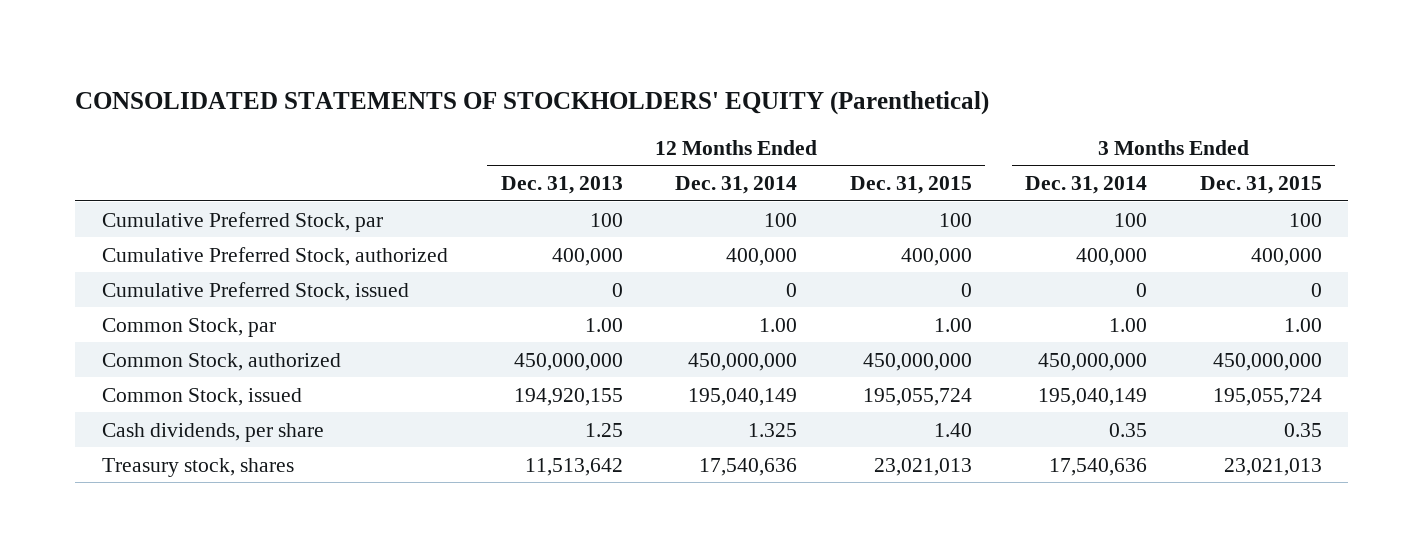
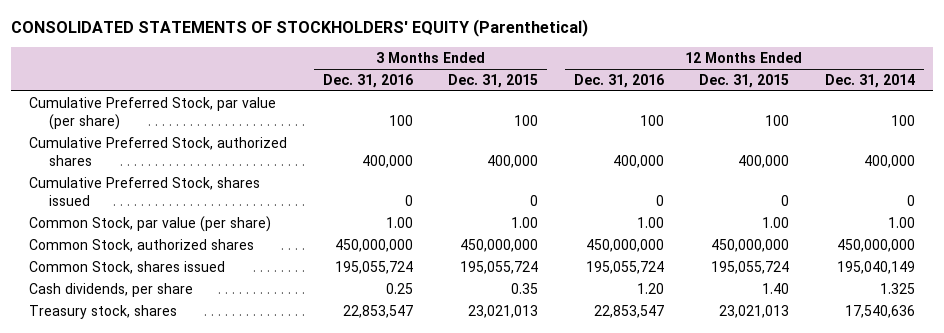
- | 12 Months Ended Dec. 31, 2013 | 12 Months Ended Dec. 31, 2014 | 12 Months Ended Dec. 31, 2015 | 3 Months Ended Dec. 31, 2014 | 3 Months Ended Dec. 31, 2015
+ | 3 Months Ended Dec. 31, 2016 | 3 Months Ended Dec. 31, 2015 | 12 Months Ended Dec. 31, 2016 | 12 Months Ended Dec. 31, 2015 | 12 Months Ended Dec. 31, 2014
- Cumulative Preferred Stock, par | 100 | 100 | 100 | 100 | 100
- Cumulative Preferred Stock, authorized | 400,000 | 400,000 | 400,000 | 400,000 | 400,000
- Cumulative Preferred Stock, issued | 0 | 0 | 0 | 0 | 0
- Common Stock, par | 1.00 | 1.00 | 1.00 | 1.00 | 1.00
- Common Stock, authorized | 450,000,000 | 450,000,000 | 450,000,000 | 450,000,000 | 450,000,000
- Common Stock, issued | 194,920,155 | 195,040,149 | 195,055,724 | 195,040,149 | 195,055,724
+ Cumulative Preferred Stock, par value (per share) | 100 | 100 | 100 | 100 | 100
+ Cumulative Preferred Stock, authorized shares | 400,000 | 400,000 | 400,000 | 400,000 | 400,000
+ Cumulative Preferred Stock, shares issued | 0 | 0 | 0 | 0 | 0
+ Common Stock, par value (per share) | 1.00 | 1.00 | 1.00 | 1.00 | 1.00
+ Common Stock, authorized shares | 450,000,000 | 450,000,000 | 450,000,000 | 450,000,000 | 450,000,000
+ Common Stock, shares issued | 195,055,724 | 195,055,724 | 195,055,724 | 195,055,724 | 195,040,149

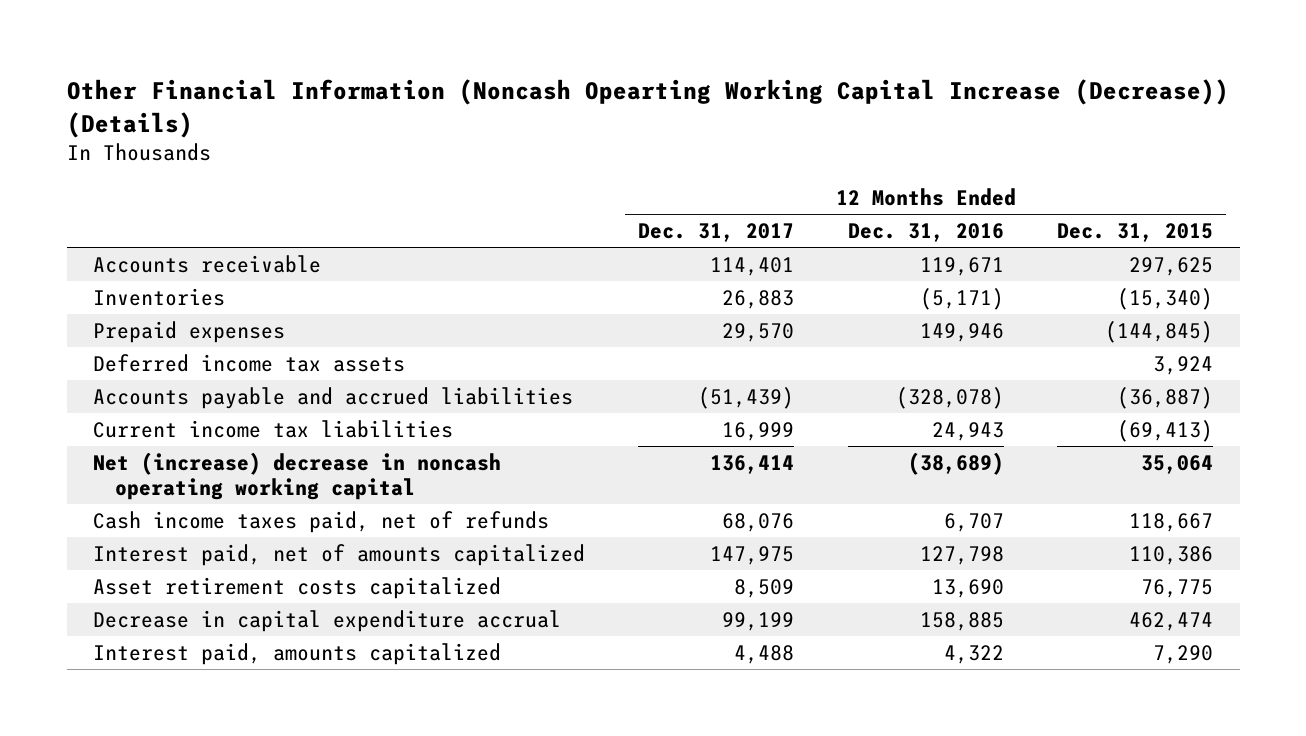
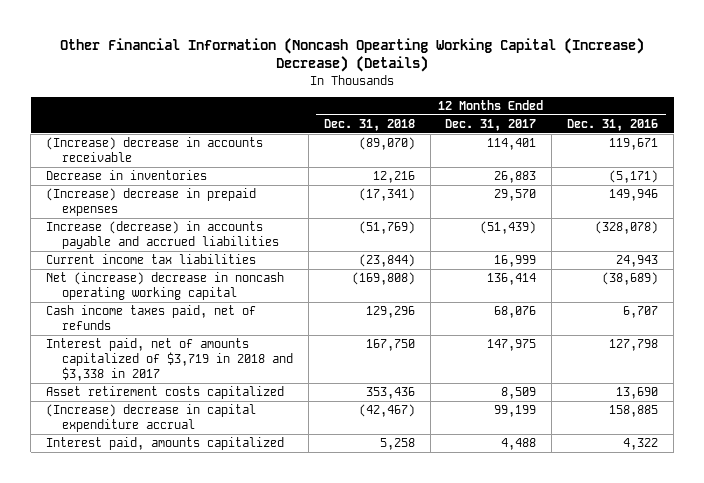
- Other Financial Information (Noncash Opearting Working Capital Increase (Decrease)) (Details)
+ Other Financial Information (Noncash Opearting Working Capital (Increase) Decrease) (Details)
- | 12 Months Ended Dec. 31, 2017 | 12 Months Ended Dec. 31, 2016 | 12 Months Ended Dec. 31, 2015
+ | 12 Months Ended Dec. 31, 2018 | 12 Months Ended Dec. 31, 2017 | 12 Months Ended Dec. 31, 2016
- Accounts receivable | 114,401 | 119,671 | 297,625
- Inventories | 26,883 | (5,171) | (15,340)
- Prepaid expenses | 29,570 | 149,946 | (144,845)
- Deferred income tax assets | | | 3,924
- Accounts payable and accrued liabilities | (51,439) | (328,078) | (36,887)
+ (Increase) decrease in accounts receivable | (89,070) | 114,401 | 119,671
+ Decrease in inventories | 12,216 | 26,883 | (5,171)
+ (Increase) decrease in prepaid expenses | (17,341) | 29,570 | 149,946
+ Increase (decrease) in accounts payable and accrued liabilities | (51,769) | (51,439) | (328,078)
- Interest paid, net of amounts capitalized | 147,975 | 127,798 | 110,386
+ Interest paid, net of amounts capitalized of $3,719 in 2018 and $3,338 in 2017 | 167,750 | 147,975 | 127,798
- Decrease in capital expenditure accrual | 99,199 | 158,885 | 462,474
+ (Increase) decrease in capital expenditure accrual | (42,467) | 99,199 | 158,885

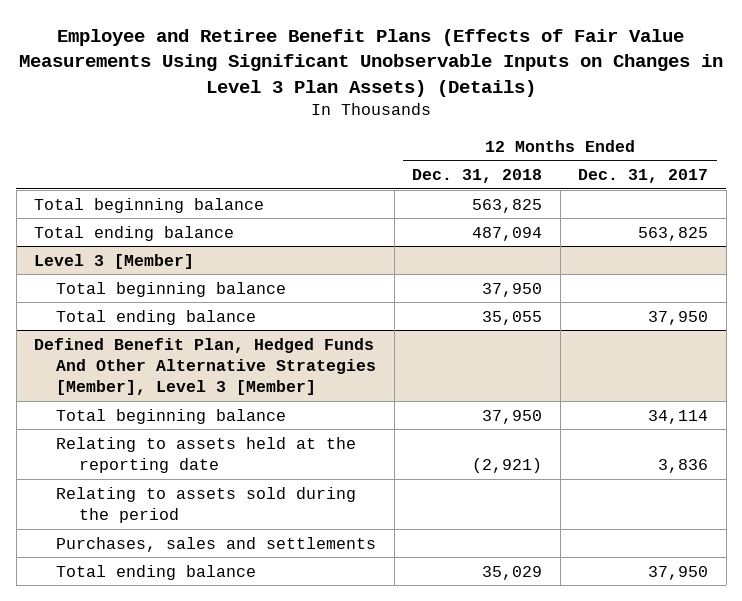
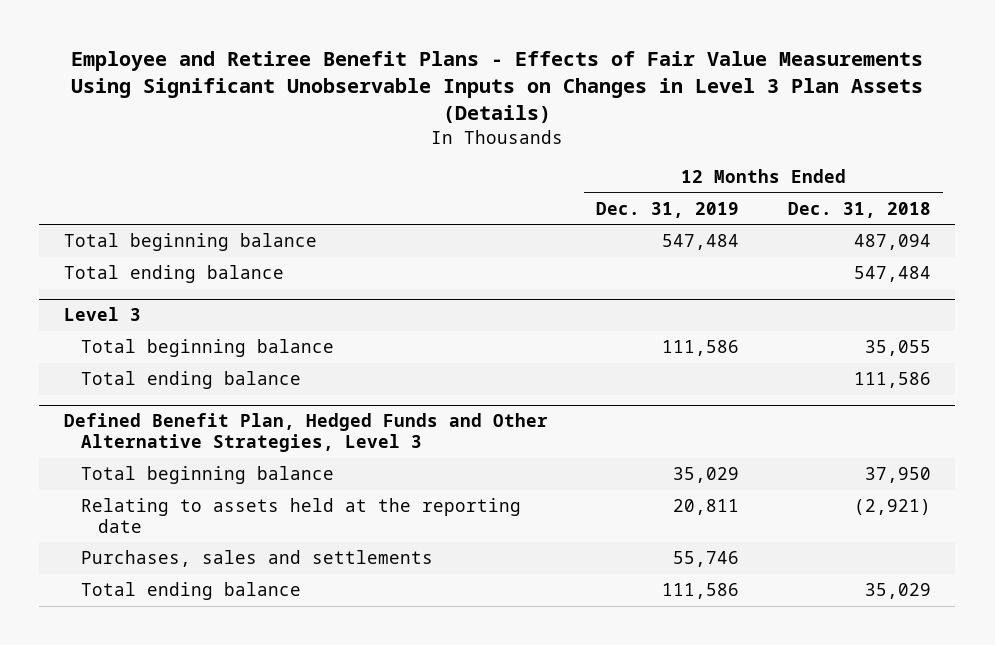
- Employee and Retiree Benefit Plans (Effects of Fair Value Measurements Using Significant Unobservable Inputs on Changes in Level 3 Plan Assets) (Details)
+ Employee and Retiree Benefit Plans - Effects of Fair Value Measurements Using Significant Unobservable Inputs on Changes in Level 3 Plan Assets (Details)
- | 12 Months Ended Dec. 31, 2018 | 12 Months Ended Dec. 31, 2017
+ | 12 Months Ended Dec. 31, 2019 | 12 Months Ended Dec. 31, 2018
- Total beginning balance | 563,825 |
- Total ending balance | 487,094 | 563,825
- Level 3 [Member]
- Total beginning balance | 37,950 |
- Total ending balance | 35,055 | 37,950
- Defined Benefit Plan, Hedged Funds And Other Alternative Strategies [Member], Level 3 [Member]
+ Total beginning balance | 547,484 | 487,094
+ Total ending balance | | 547,484
+ Level 3
+ Total beginning balance | 111,586 | 35,055
+ Total ending balance | | 111,586
+ Defined Benefit Plan, Hedged Funds and Other Alternative Strategies, Level 3
- Relating to assets sold during the period

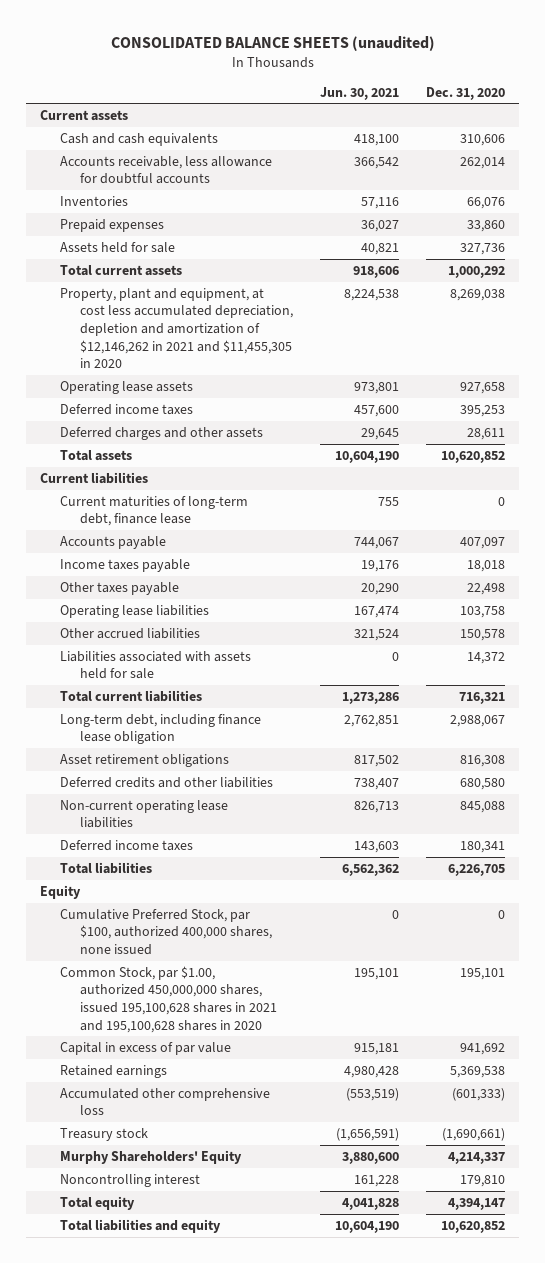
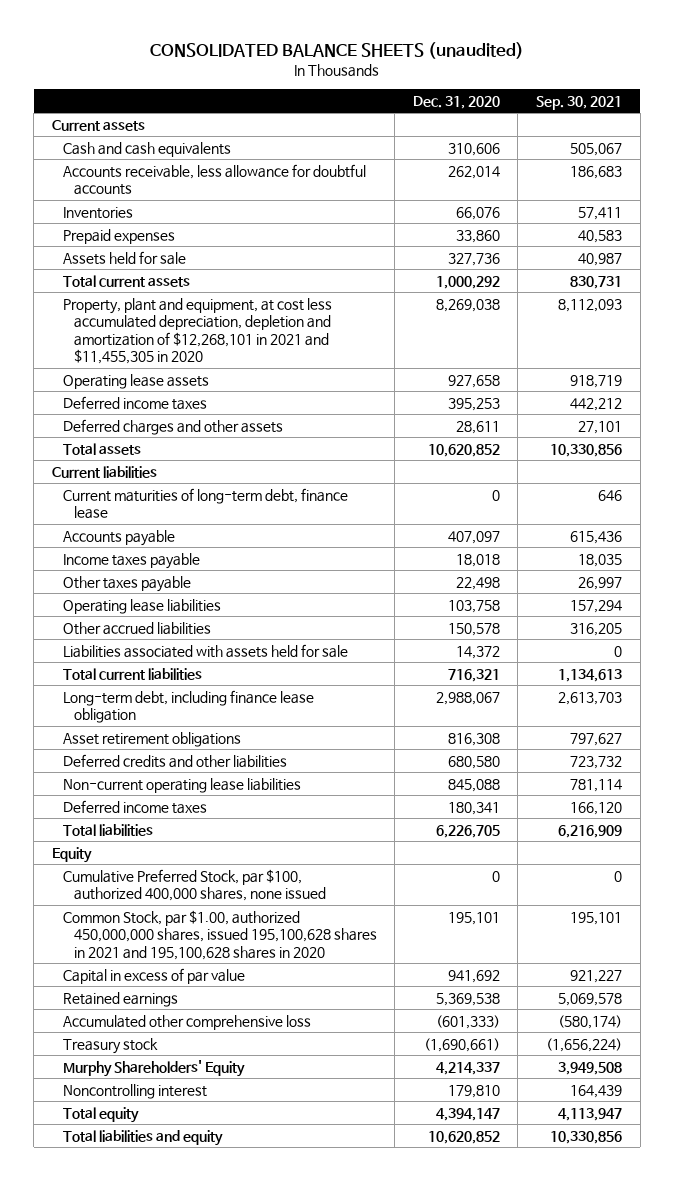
- | Jun. 30, 2021 | Dec. 31, 2020
+ | Dec. 31, 2020 | Sep. 30, 2021
- Property, plant and equipment, at cost less accumulated depreciation, depletion and amortization of $12,146,262 in 2021 and $11,455,305 in 2020 | 8,224,538 | 8,269,038
+ Property, plant and equipment, at cost less accumulated depreciation, depletion and amortization of $12,268,101 in 2021 and $11,455,305 in 2020 | 8,269,038 | 8,112,093

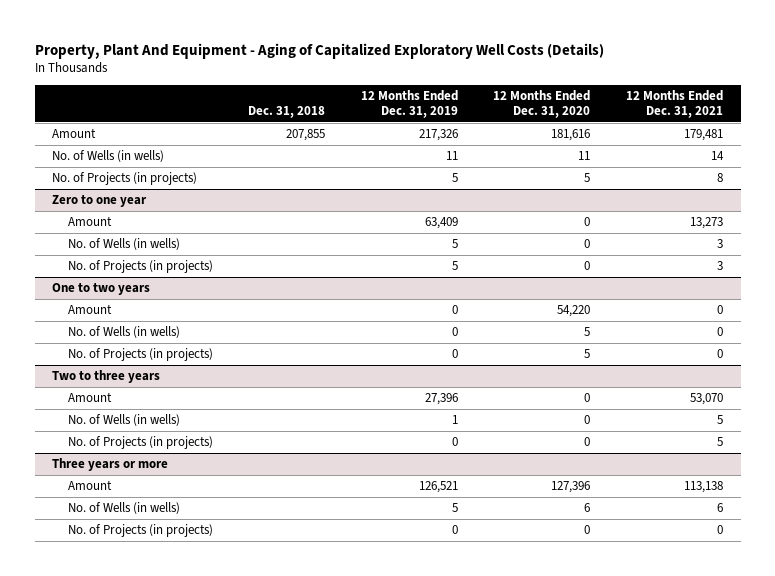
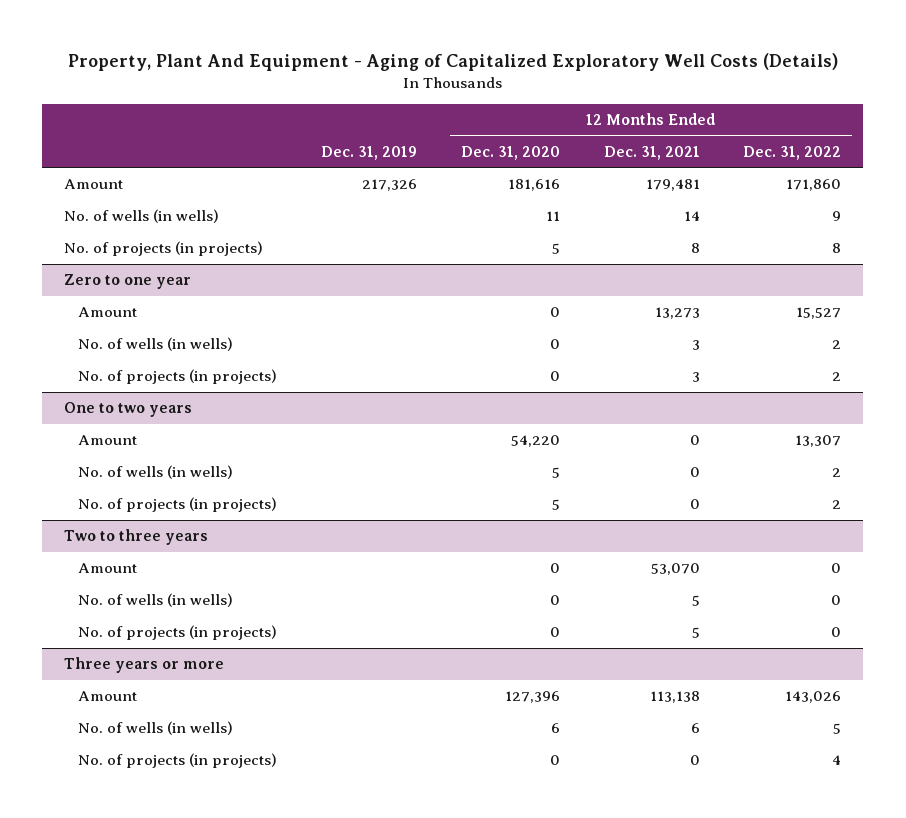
- | Dec. 31, 2018 | 12 Months Ended Dec. 31, 2019 | 12 Months Ended Dec. 31, 2020 | 12 Months Ended Dec. 31, 2021
+ | Dec. 31, 2019 | 12 Months Ended Dec. 31, 2020 | 12 Months Ended Dec. 31, 2021 | 12 Months Ended Dec. 31, 2022
- No. of Wells (in wells) | | 11 | 11 | 14
- No. of Projects (in projects) | | 5 | 5 | 8
+ No. of wells (in wells) | | 11 | 14 | 9
+ No. of projects (in projects) | | 5 | 8 | 8
@ Zero to one year
- No. of Wells (in wells) | | 5 | 0 | 3
- No. of Projects (in projects) | | 5 | 0 | 3
+ No. of wells (in wells) | | 0 | 3 | 2
+ No. of projects (in projects) | | 0 | 3 | 2
@ One to two years
- No. of Wells (in wells) | | 0 | 5 | 0
- No. of Projects (in projects) | | 0 | 5 | 0
+ No. of wells (in wells) | | 5 | 0 | 2
+ No. of projects (in projects) | | 5 | 0 | 2
@ Two to three years
- No. of Wells (in wells) | | 1 | 0 | 5
- No. of Projects (in projects) | | 0 | 0 | 5
+ No. of wells (in wells) | | 0 | 5 | 0
+ No. of projects (in projects) | | 0 | 5 | 0
@ Three years or more
- No. of Wells (in wells) | | 5 | 6 | 6
- No. of Projects (in projects) | | 0 | 0 | 0
+ No. of wells (in wells) | | 6 | 6 | 5
+ No. of projects (in projects) | | 0 | 0 | 4

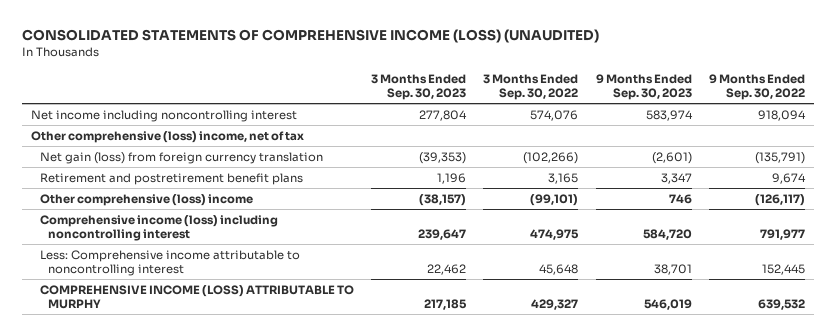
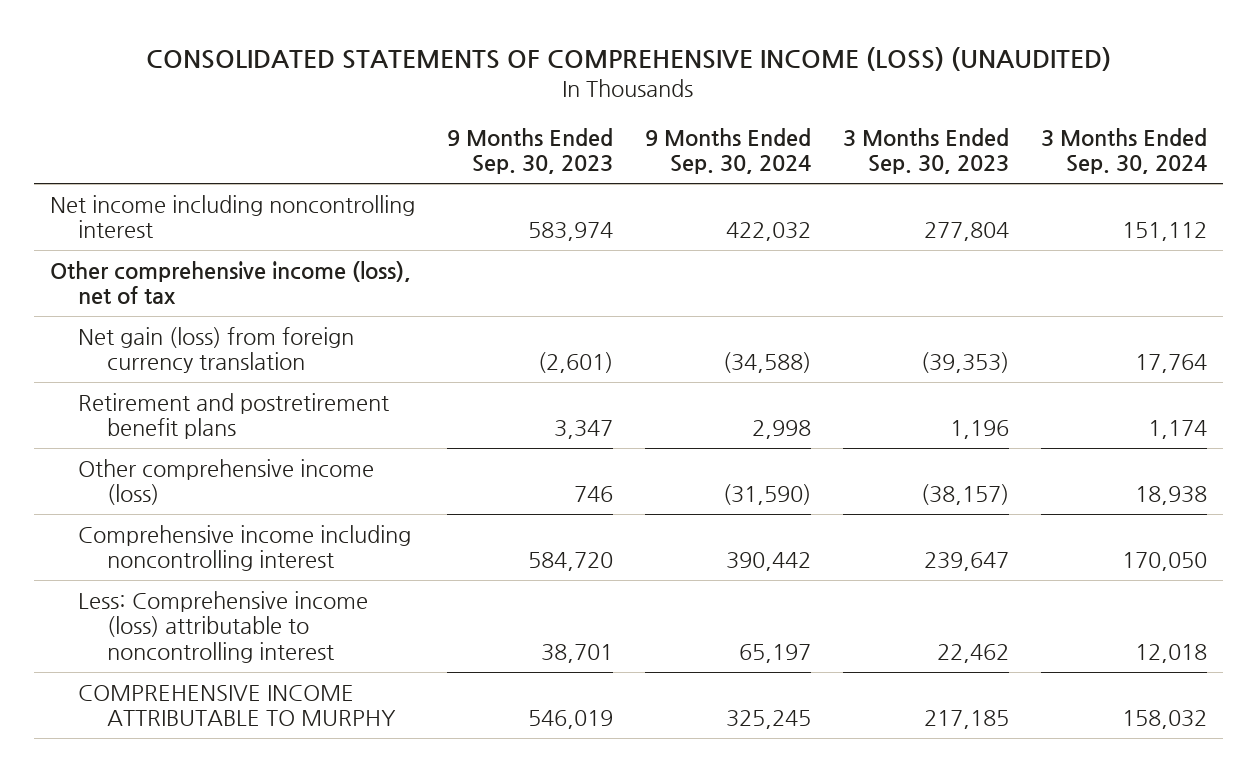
- | 3 Months Ended Sep. 30, 2023 | 3 Months Ended Sep. 30, 2022 | 9 Months Ended Sep. 30, 2023 | 9 Months Ended Sep. 30, 2022
+ | 9 Months Ended Sep. 30, 2023 | 9 Months Ended Sep. 30, 2024 | 3 Months Ended Sep. 30, 2023 | 3 Months Ended Sep. 30, 2024
- Other comprehensive (loss) income, net of tax
+ Other comprehensive income (loss), net of tax
- Other comprehensive (loss) income | (38,157) | (99,101) | 746 | (126,117)
- Comprehensive income (loss) including noncontrolling interest | 239,647 | 474,975 | 584,720 | 791,977
- Less: Comprehensive income attributable to noncontrolling interest | 22,462 | 45,648 | 38,701 | 152,445
- COMPREHENSIVE INCOME (LOSS) ATTRIBUTABLE TO MURPHY | 217,185 | 429,327 | 546,019 | 639,532
+ Other comprehensive income (loss) | 746 | (31,590) | (38,157) | 18,938
+ Comprehensive income including noncontrolling interest | 584,720 | 390,442 | 239,647 | 170,050
+ Less: Comprehensive income (loss) attributable to noncontrolling interest | 38,701 | 65,197 | 22,462 | 12,018
+ COMPREHENSIVE INCOME ATTRIBUTABLE TO MURPHY | 546,019 | 325,245 | 217,185 | 158,032

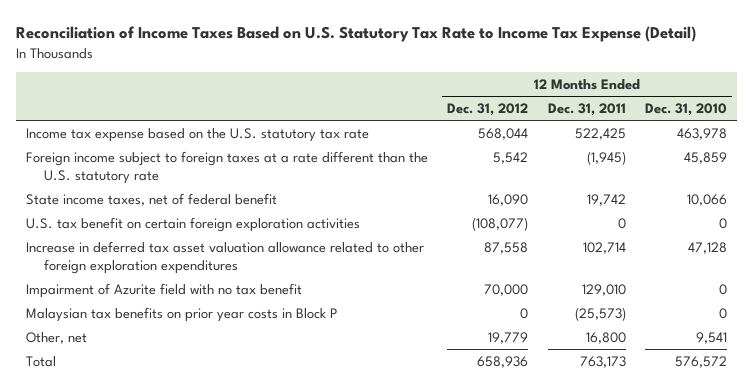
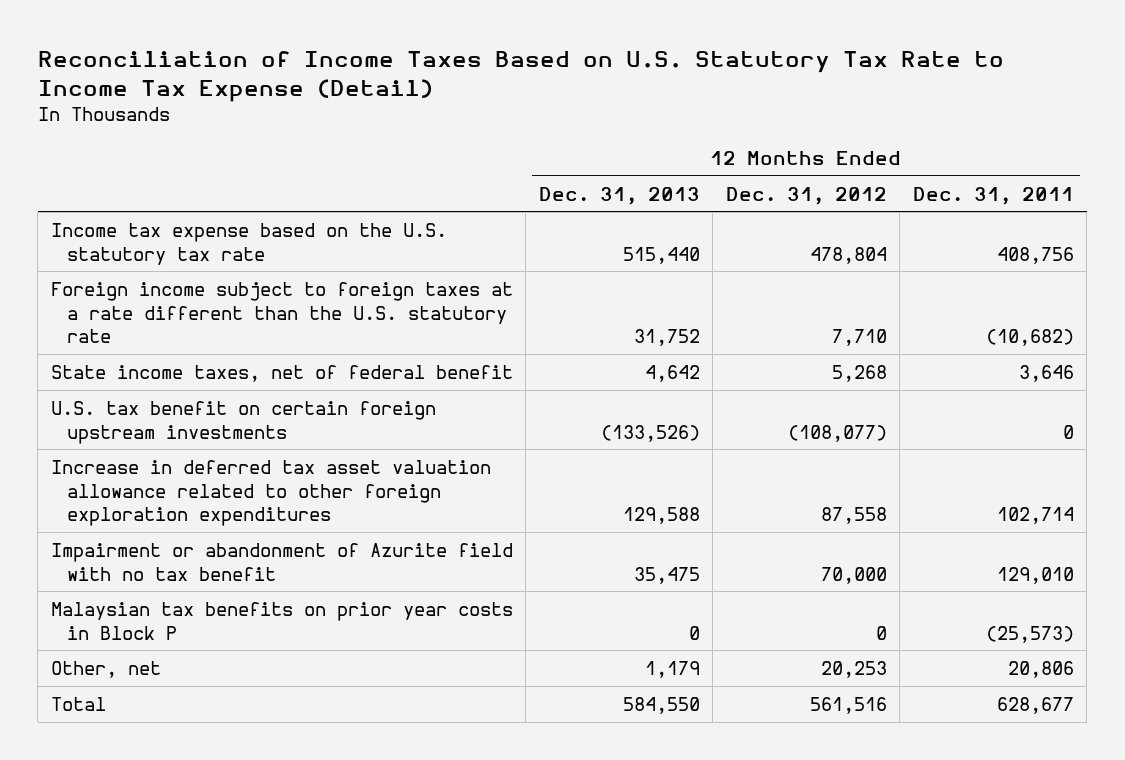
- | 12 Months Ended Dec. 31, 2012 | 12 Months Ended Dec. 31, 2011 | 12 Months Ended Dec. 31, 2010
+ | 12 Months Ended Dec. 31, 2013 | 12 Months Ended Dec. 31, 2012 | 12 Months Ended Dec. 31, 2011
- Income tax expense based on the U.S. statutory tax rate | 568,044 | 522,425 | 463,978
- Foreign income subject to foreign taxes at a rate different than the U.S. statutory rate | 5,542 | (1,945) | 45,859
- State income taxes, net of federal benefit | 16,090 | 19,742 | 10,066
- U.S. tax benefit on certain foreign exploration activities | (108,077) | 0 | 0
+ Income tax expense based on the U.S. statutory tax rate | 515,440 | 478,804 | 408,756
+ Foreign income subject to foreign taxes at a rate different than the U.S. statutory rate | 31,752 | 7,710 | (10,682)
+ State income taxes, net of federal benefit | 4,642 | 5,268 | 3,646
+ U.S. tax benefit on certain foreign upstream investments | (133,526) | (108,077) | 0
- Impairment of Azurite field with no tax benefit | 70,000 | 129,010 | 0
+ Impairment or abandonment of Azurite field with no tax benefit | 35,475 | 70,000 | 129,010
- Other, net | 19,779 | 16,800 | 9,541
- Total | 658,936 | 763,173 | 576,572
+ Other, net | 1,179 | 20,253 | 20,806
+ Total | 584,550 | 561,516 | 628,677

